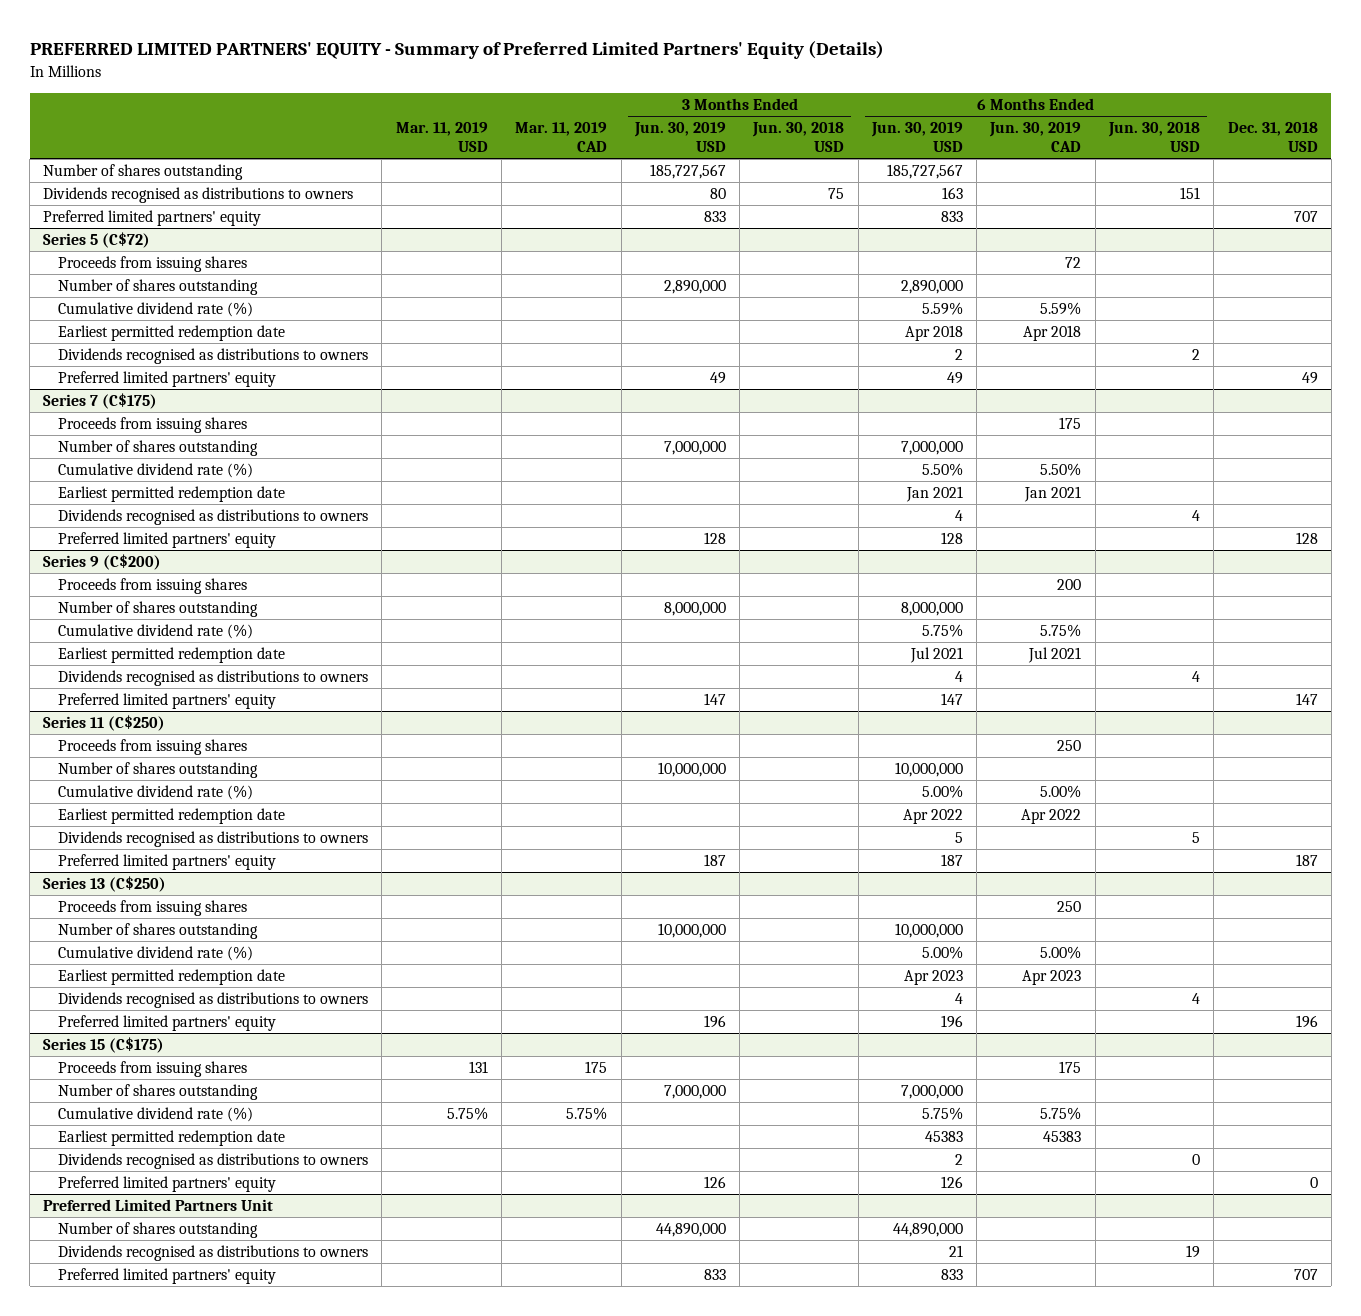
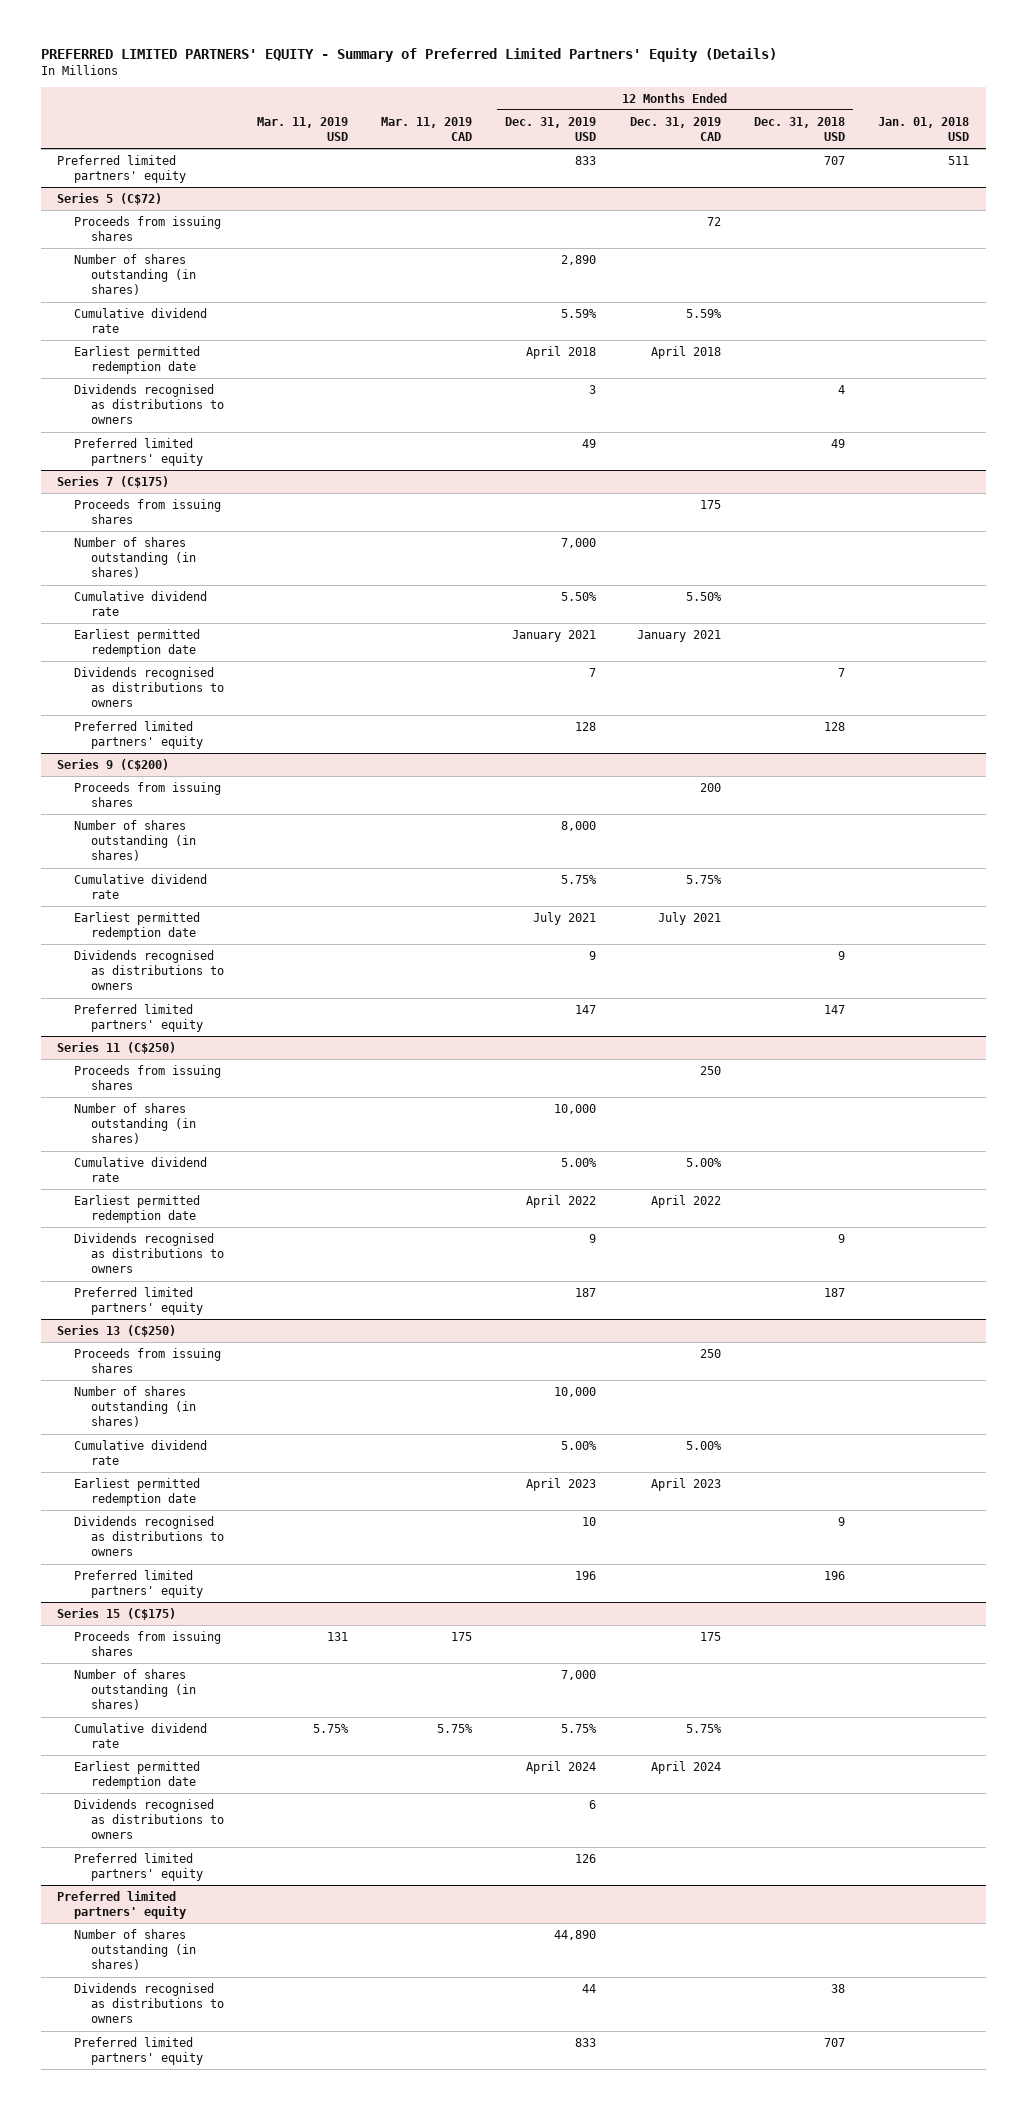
- | Mar. 11, 2019 USD | Mar. 11, 2019 CAD | 3 Months Ended Jun. 30, 2019 USD | 3 Months Ended Jun. 30, 2018 USD | 6 Months Ended Jun. 30, 2019 USD | 6 Months Ended Jun. 30, 2019 CAD | 6 Months Ended Jun. 30, 2018 USD | Dec. 31, 2018 USD
+ | Mar. 11, 2019 USD | Mar. 11, 2019 CAD | 12 Months Ended Dec. 31, 2019 USD | 12 Months Ended Dec. 31, 2019 CAD | 12 Months Ended Dec. 31, 2018 USD | Jan. 01, 2018 USD
- Number of shares outstanding | | | 185,727,567 | | 185,727,567 | | |
- Dividends recognised as distributions to owners | | | 80 | 75 | 163 | | 151 |
@ Series 5 (C$72)
- Number of shares outstanding | | | 2,890,000 | | 2,890,000 | | |
- Cumulative dividend rate (%) | | | | | 5.59% | 5.59% | |
+ Number of shares outstanding (in shares) | | | 2,890 | | |
+ Cumulative dividend rate | | | 5.59% | 5.59% | |
@ Series 7 (C$175)
- Number of shares outstanding | | | 7,000,000 | | 7,000,000 | | |
- Cumulative dividend rate (%) | | | | | 5.50% | 5.50% | |
+ Number of shares outstanding (in shares) | | | 7,000 | | |
+ Cumulative dividend rate | | | 5.50% | 5.50% | |
@ Series 9 (C$200)
- Number of shares outstanding | | | 8,000,000 | | 8,000,000 | | |
- Cumulative dividend rate (%) | | | | | 5.75% | 5.75% | |
+ Number of shares outstanding (in shares) | | | 8,000 | | |
+ Cumulative dividend rate | | | 5.75% | 5.75% | |
@ Series 11 (C$250)
- Number of shares outstanding | | | 10,000,000 | | 10,000,000 | | |
- Cumulative dividend rate (%) | | | | | 5.00% | 5.00% | |
+ Number of shares outstanding (in shares) | | | 10,000 | | |
+ Cumulative dividend rate | | | 5.00% | 5.00% | |
@ Series 13 (C$250)
- Number of shares outstanding | | | 10,000,000 | | 10,000,000 | | |
- Cumulative dividend rate (%) | | | | | 5.00% | 5.00% | |
+ Number of shares outstanding (in shares) | | | 10,000 | | |
+ Cumulative dividend rate | | | 5.00% | 5.00% | |
@ Series 15 (C$175)
- Number of shares outstanding | | | 7,000,000 | | 7,000,000 | | |
- Cumulative dividend rate (%) | 5.75% | 5.75% | | | 5.75% | 5.75% | |
+ Number of shares outstanding (in shares) | | | 7,000 | | |
+ Cumulative dividend rate | 5.75% | 5.75% | 5.75% | 5.75% | |
- Preferred Limited Partners Unit
- Number of shares outstanding | | | 44,890,000 | | 44,890,000 | | |
+ Preferred limited partners' equity
+ Number of shares outstanding (in shares) | | | 44,890 | | |

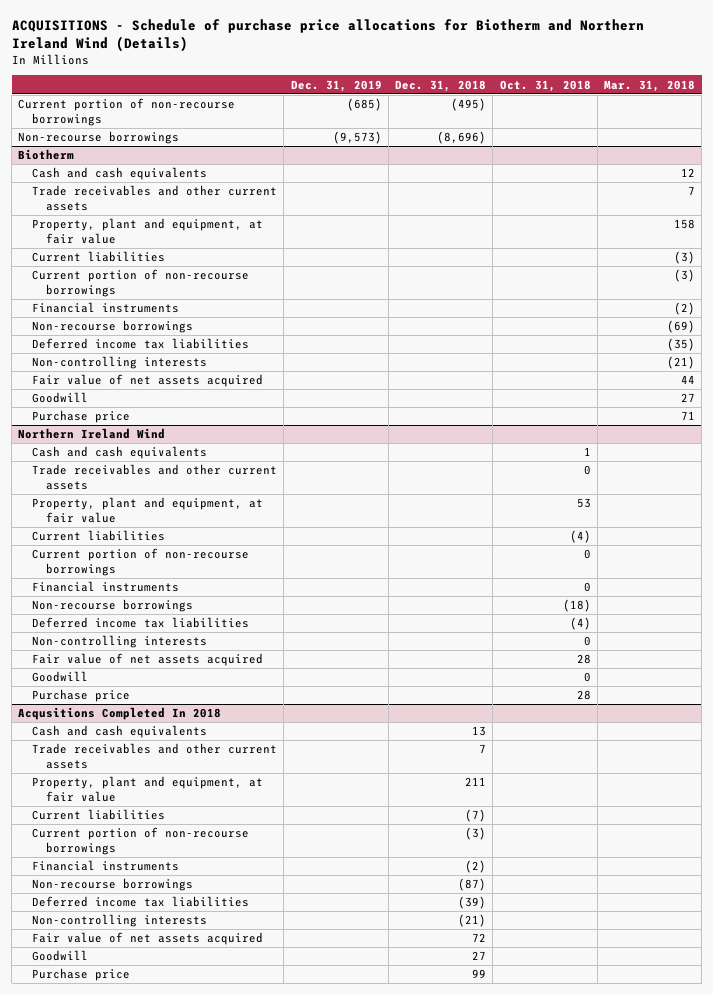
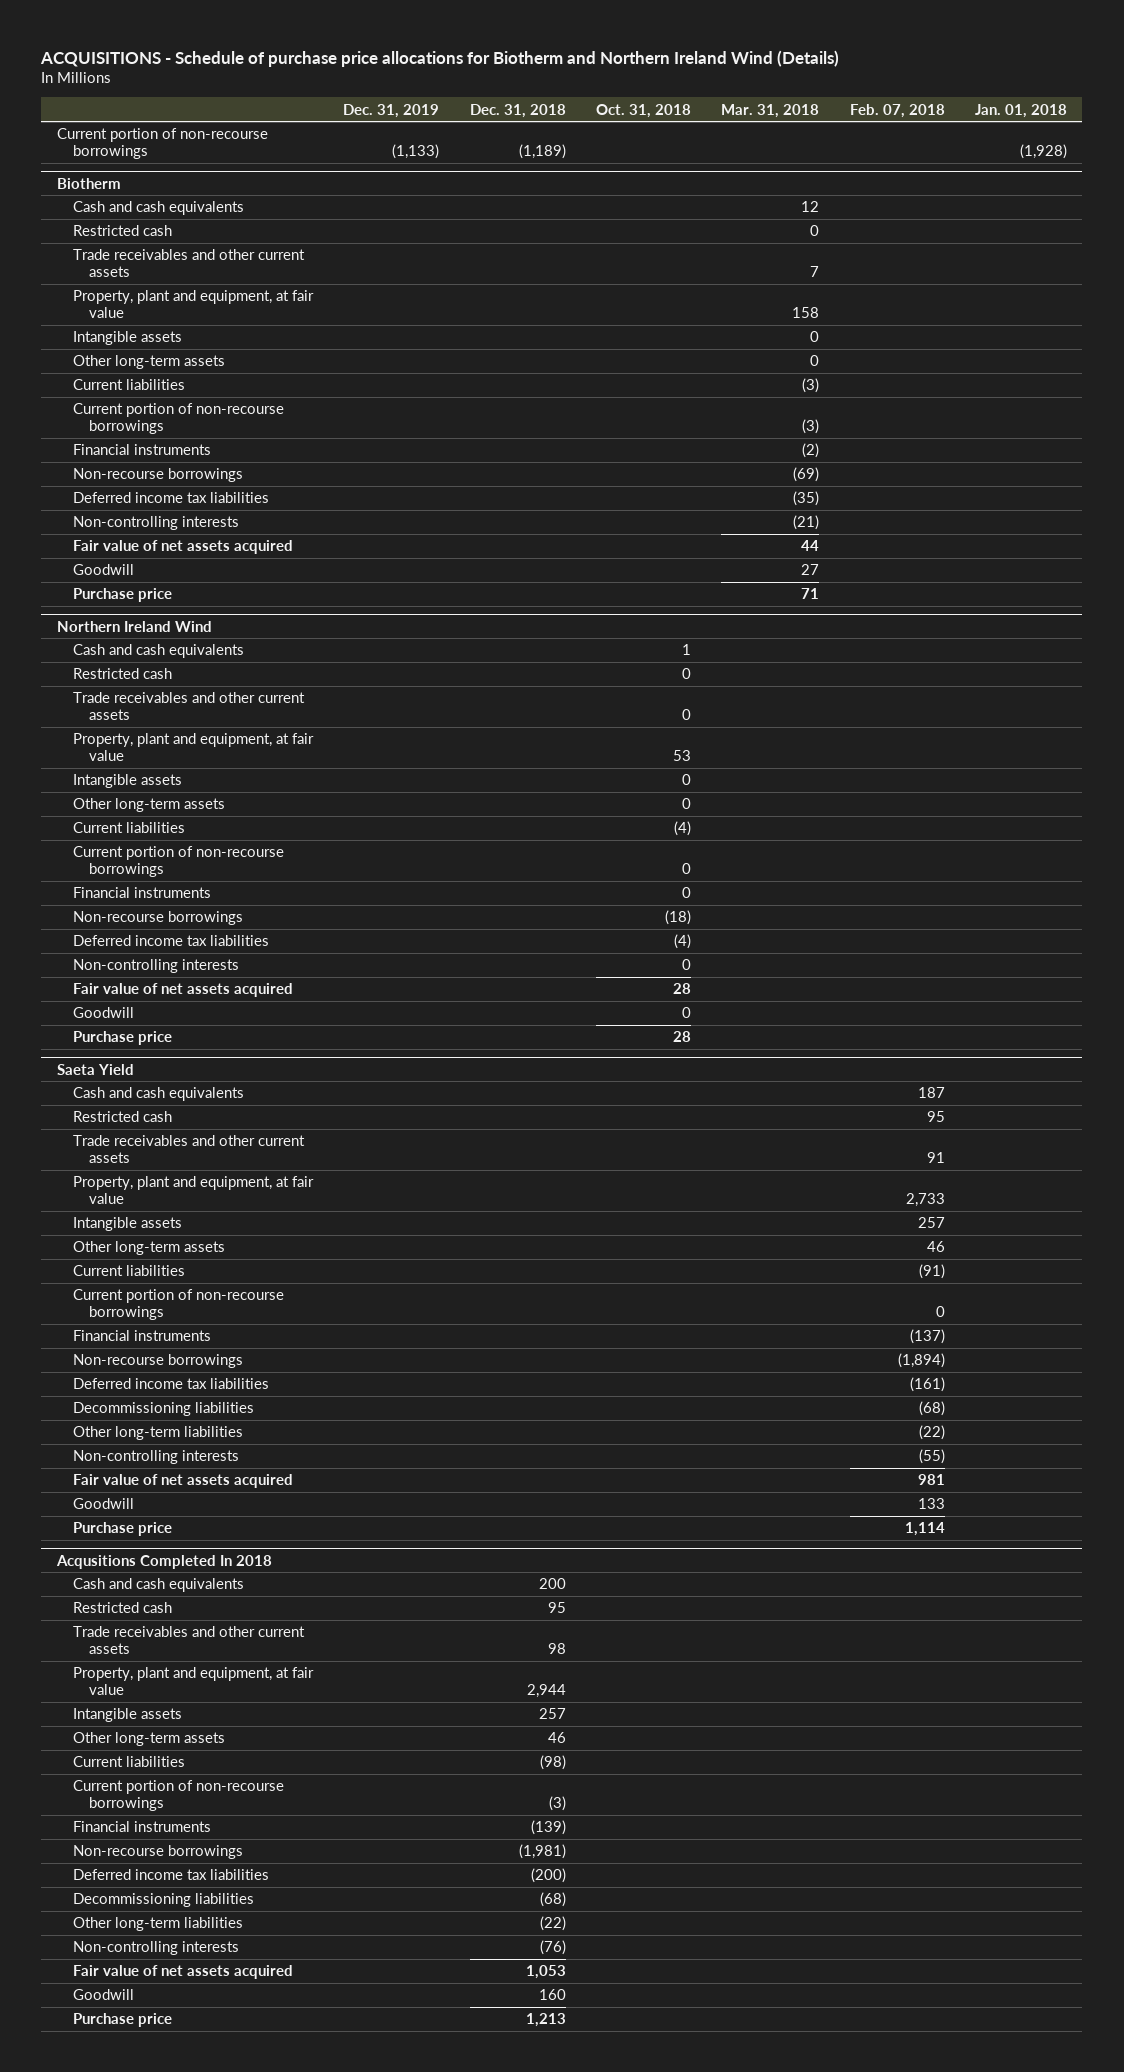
- | Dec. 31, 2019 | Dec. 31, 2018 | Oct. 31, 2018 | Mar. 31, 2018
+ | Dec. 31, 2019 | Dec. 31, 2018 | Oct. 31, 2018 | Mar. 31, 2018 | Feb. 07, 2018 | Jan. 01, 2018
- Current portion of non-recourse borrowings | (685) | (495) | |
- Non-recourse borrowings | (9,573) | (8,696) | |
+ Current portion of non-recourse borrowings | (1,133) | (1,189) | | | | (1,928)
@ Biotherm
+ Restricted cash | | | | 0 | |
+ Intangible assets | | | | 0 | |
+ Other long-term assets | | | | 0 | |
@ Northern Ireland Wind
+ Restricted cash | | | 0 | | |
+ Intangible assets | | | 0 | | |
+ Other long-term assets | | | 0 | | |
+ Saeta Yield
+ Cash and cash equivalents | | | | | 187 |
+ Restricted cash | | | | | 95 |
+ Trade receivables and other current assets | | | | | 91 |
+ Property, plant and equipment, at fair value | | | | | 2,733 |
+ Intangible assets | | | | | 257 |
+ Other long-term assets | | | | | 46 |
+ Current liabilities | | | | | (91) |
+ Current portion of non-recourse borrowings | | | | | 0 |
+ Financial instruments | | | | | (137) |
+ Non-recourse borrowings | | | | | (1,894) |
+ Deferred income tax liabilities | | | | | (161) |
+ Decommissioning liabilities | | | | | (68) |
+ Other long-term liabilities | | | | | (22) |
+ Non-controlling interests | | | | | (55) |
+ Fair value of net assets acquired | | | | | 981 |
+ Goodwill | | | | | 133 |
+ Purchase price | | | | | 1,114 |
@ Acqusitions Completed In 2018
- Cash and cash equivalents | | 13 | |
- Trade receivables and other current assets | | 7 | |
- Property, plant and equipment, at fair value | | 211 | |
- Current liabilities | | (7) | |
+ Cash and cash equivalents | | 200 | | | |
+ Restricted cash | | 95 | | | |
+ Trade receivables and other current assets | | 98 | | | |
+ Property, plant and equipment, at fair value | | 2,944 | | | |
+ Intangible assets | | 257 | | | |
+ Other long-term assets | | 46 | | | |
+ Current liabilities | | (98) | | | |
- Financial instruments | | (2) | |
- Non-recourse borrowings | | (87) | |
- Deferred income tax liabilities | | (39) | |
- Non-controlling interests | | (21) | |
- Fair value of net assets acquired | | 72 | |
- Goodwill | | 27 | |
- Purchase price | | 99 | |
+ Financial instruments | | (139) | | | |
+ Non-recourse borrowings | | (1,981) | | | |
+ Deferred income tax liabilities | | (200) | | | |
+ Decommissioning liabilities | | (68) | | | |
+ Other long-term liabilities | | (22) | | | |
+ Non-controlling interests | | (76) | | | |
+ Fair value of net assets acquired | | 1,053 | | | |
+ Goodwill | | 160 | | | |
+ Purchase price | | 1,213 | | | |

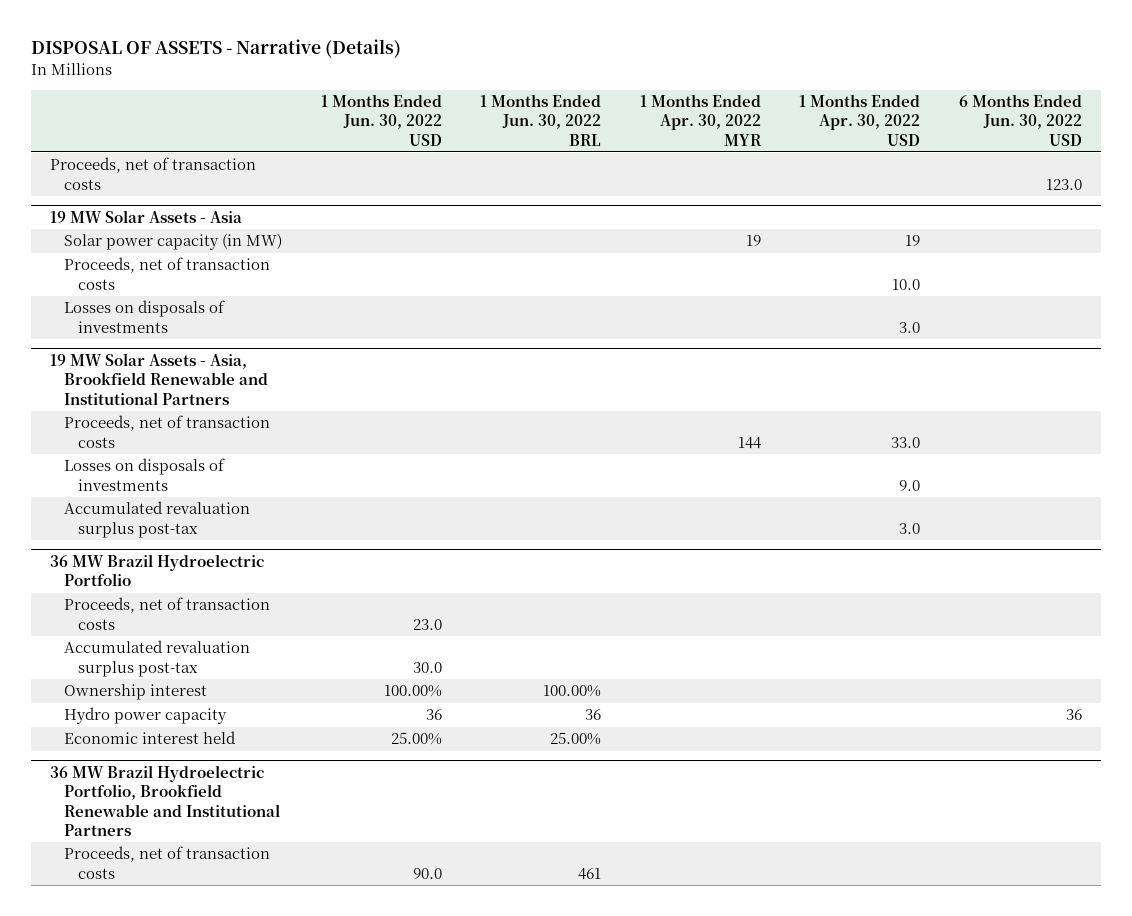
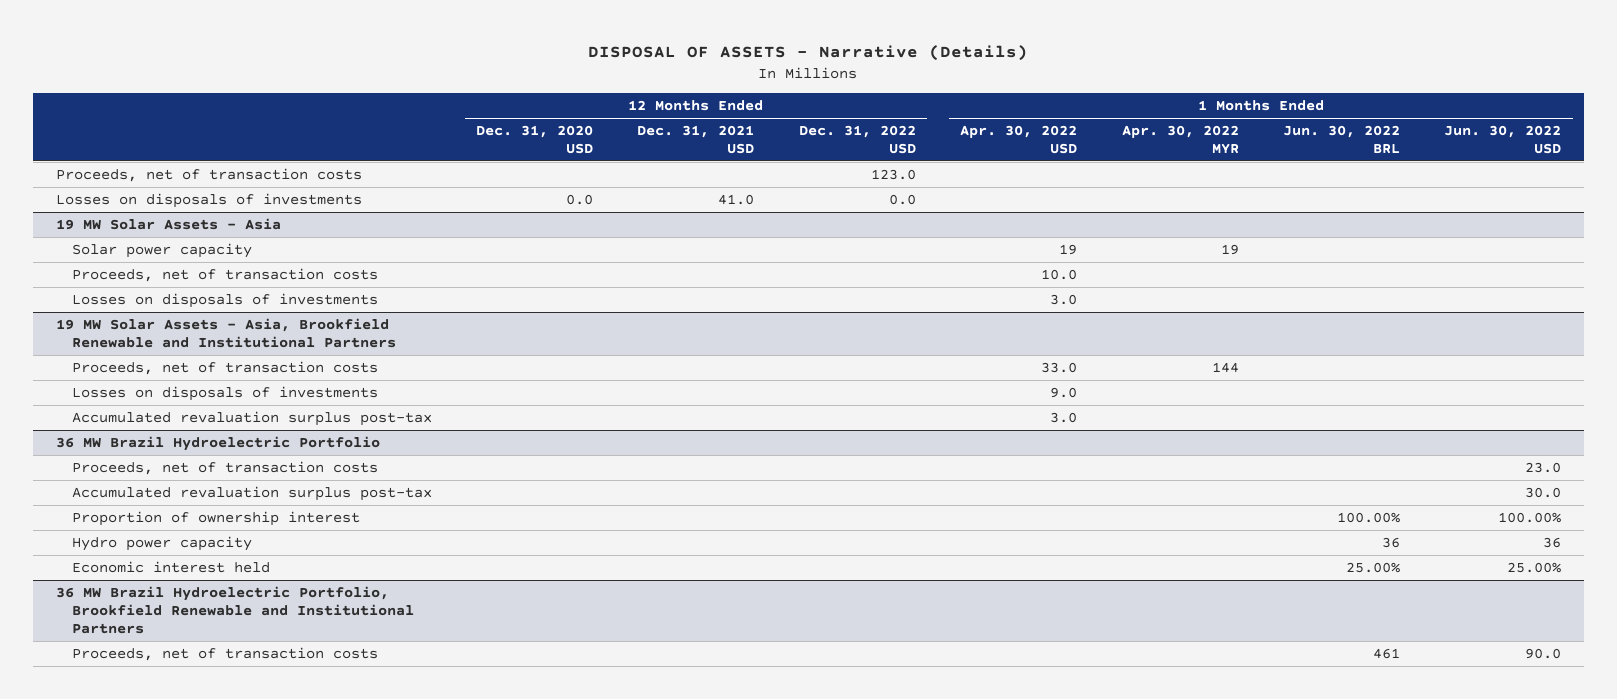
- | 1 Months Ended Jun. 30, 2022 USD | 1 Months Ended Jun. 30, 2022 BRL | 1 Months Ended Apr. 30, 2022 MYR | 1 Months Ended Apr. 30, 2022 USD | 6 Months Ended Jun. 30, 2022 USD
+ | 12 Months Ended Dec. 31, 2020 USD | 12 Months Ended Dec. 31, 2021 USD | 12 Months Ended Dec. 31, 2022 USD | 1 Months Ended Apr. 30, 2022 USD | 1 Months Ended Apr. 30, 2022 MYR | 1 Months Ended Jun. 30, 2022 BRL | 1 Months Ended Jun. 30, 2022 USD
+ Losses on disposals of investments | 0.0 | 41.0 | 0.0 | | | |
@ 19 MW Solar Assets - Asia
- Solar power capacity (in MW) | | | 19 | 19 |
+ Solar power capacity | | | | 19 | 19 | |
@ 36 MW Brazil Hydroelectric Portfolio
- Ownership interest | 100.00% | 100.00% | | |
+ Proportion of ownership interest | | | | | | 100.00% | 100.00%

